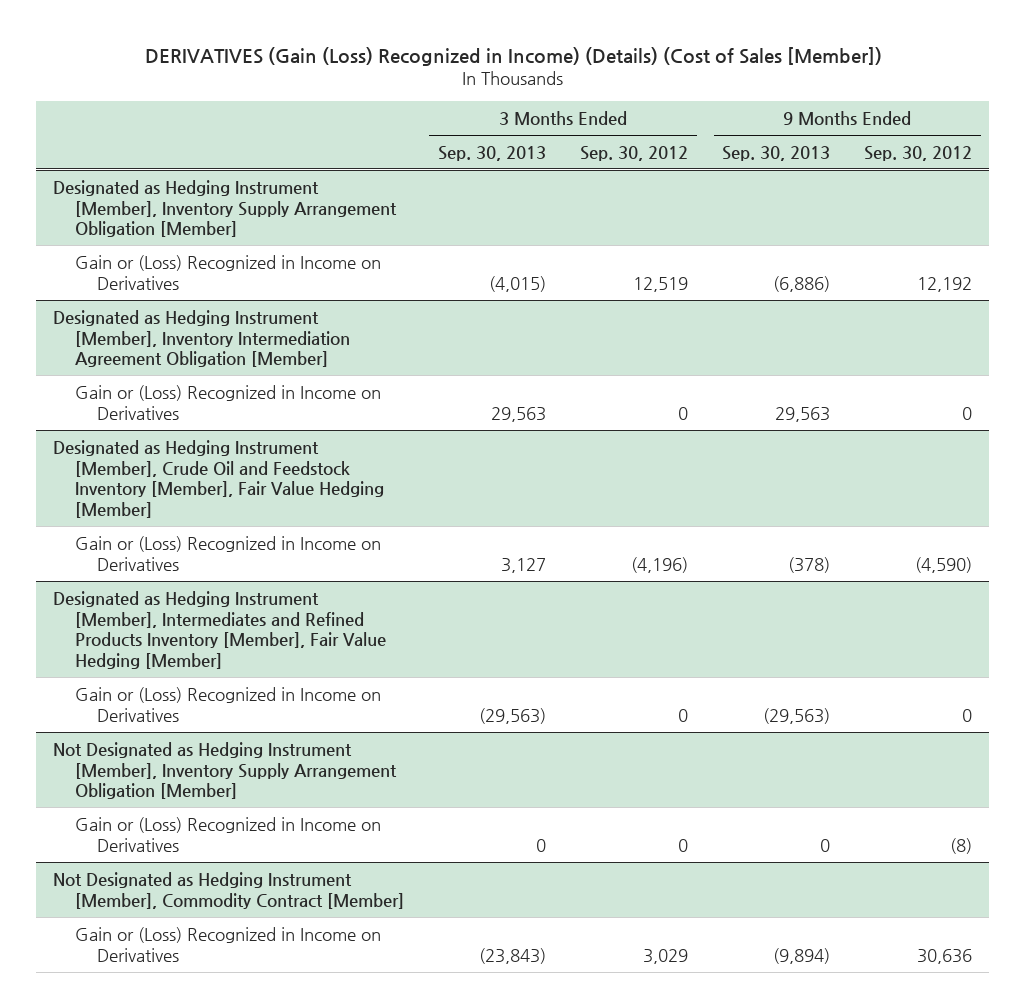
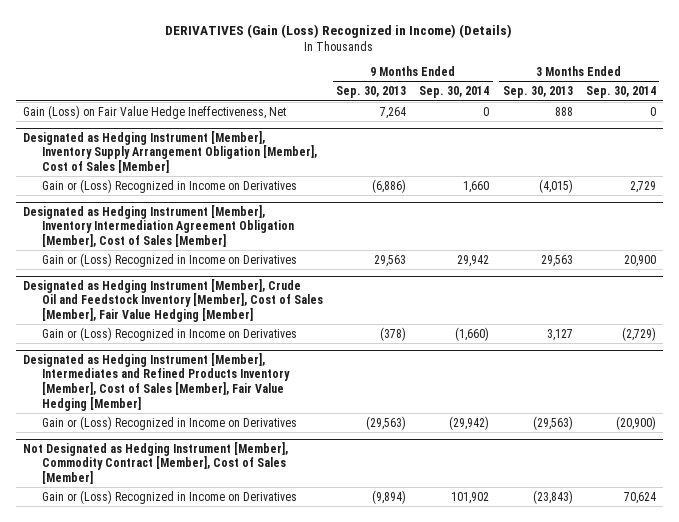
- DERIVATIVES (Gain (Loss) Recognized in Income) (Details) (Cost of Sales [Member])
+ DERIVATIVES (Gain (Loss) Recognized in Income) (Details)
- | 3 Months Ended Sep. 30, 2013 | 3 Months Ended Sep. 30, 2012 | 9 Months Ended Sep. 30, 2013 | 9 Months Ended Sep. 30, 2012
+ | 9 Months Ended Sep. 30, 2013 | 9 Months Ended Sep. 30, 2014 | 3 Months Ended Sep. 30, 2013 | 3 Months Ended Sep. 30, 2014
- Designated as Hedging Instrument [Member], Inventory Supply Arrangement Obligation [Member]
+ Gain (Loss) on Fair Value Hedge Ineffectiveness, Net | 7,264 | 0 | 888 | 0
+ Designated as Hedging Instrument [Member], Inventory Supply Arrangement Obligation [Member], Cost of Sales [Member]
- Designated as Hedging Instrument [Member], Inventory Intermediation Agreement Obligation [Member]
+ Designated as Hedging Instrument [Member], Inventory Intermediation Agreement Obligation [Member], Cost of Sales [Member]
- Designated as Hedging Instrument [Member], Crude Oil and Feedstock Inventory [Member], Fair Value Hedging [Member]
+ Designated as Hedging Instrument [Member], Crude Oil and Feedstock Inventory [Member], Cost of Sales [Member], Fair Value Hedging [Member]
- Designated as Hedging Instrument [Member], Intermediates and Refined Products Inventory [Member], Fair Value Hedging [Member]
+ Designated as Hedging Instrument [Member], Intermediates and Refined Products Inventory [Member], Cost of Sales [Member], Fair Value Hedging [Member]
- Not Designated as Hedging Instrument [Member], Inventory Supply Arrangement Obligation [Member]
- Gain or (Loss) Recognized in Income on Derivatives | 0 | 0 | 0 | (8)
- Not Designated as Hedging Instrument [Member], Commodity Contract [Member]
+ Not Designated as Hedging Instrument [Member], Commodity Contract [Member], Cost of Sales [Member]

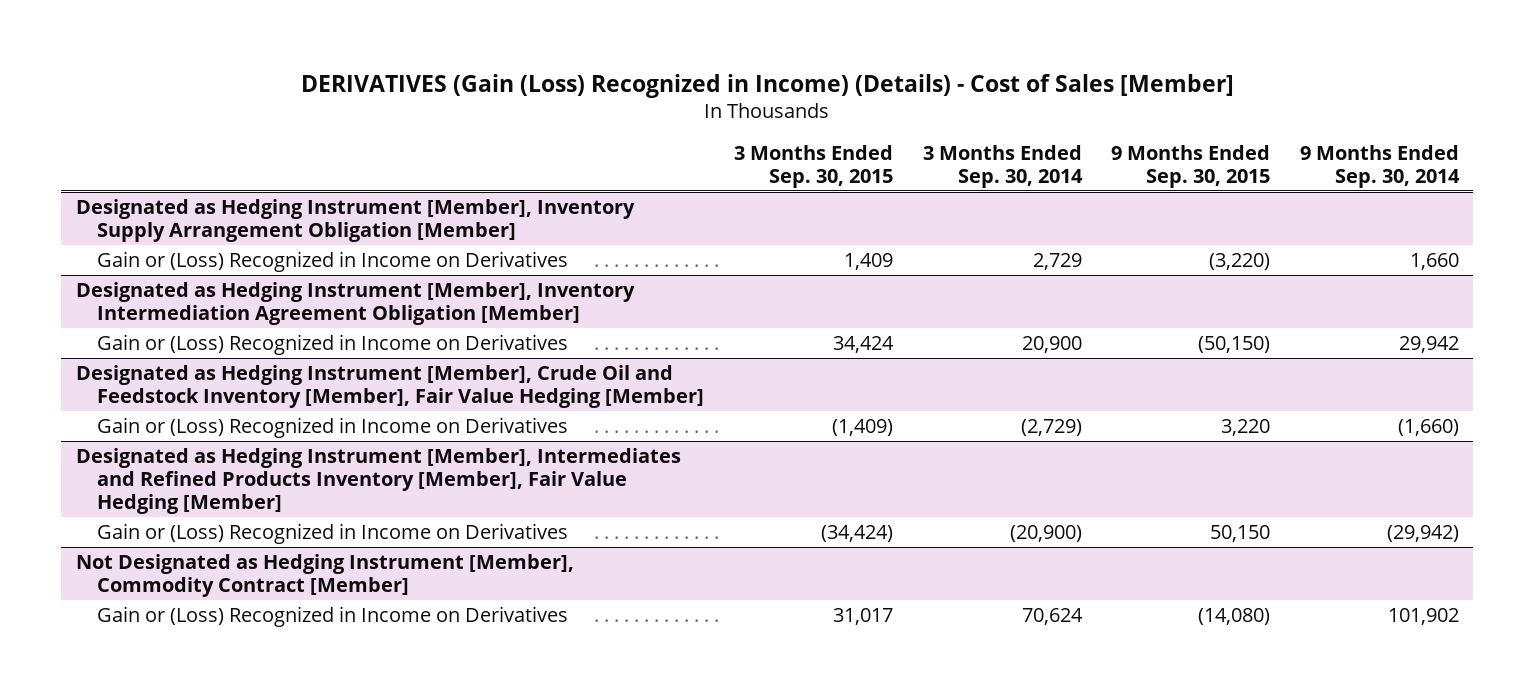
- DERIVATIVES (Gain (Loss) Recognized in Income) (Details)
+ DERIVATIVES (Gain (Loss) Recognized in Income) (Details) - Cost of Sales [Member]
- | 9 Months Ended Sep. 30, 2013 | 9 Months Ended Sep. 30, 2014 | 3 Months Ended Sep. 30, 2013 | 3 Months Ended Sep. 30, 2014
+ | 3 Months Ended Sep. 30, 2015 | 3 Months Ended Sep. 30, 2014 | 9 Months Ended Sep. 30, 2015 | 9 Months Ended Sep. 30, 2014
- Gain (Loss) on Fair Value Hedge Ineffectiveness, Net | 7,264 | 0 | 888 | 0
- Designated as Hedging Instrument [Member], Inventory Supply Arrangement Obligation [Member], Cost of Sales [Member]
+ Designated as Hedging Instrument [Member], Inventory Supply Arrangement Obligation [Member]
- Designated as Hedging Instrument [Member], Inventory Intermediation Agreement Obligation [Member], Cost of Sales [Member]
+ Designated as Hedging Instrument [Member], Inventory Intermediation Agreement Obligation [Member]
- Designated as Hedging Instrument [Member], Crude Oil and Feedstock Inventory [Member], Cost of Sales [Member], Fair Value Hedging [Member]
+ Designated as Hedging Instrument [Member], Crude Oil and Feedstock Inventory [Member], Fair Value Hedging [Member]
- Designated as Hedging Instrument [Member], Intermediates and Refined Products Inventory [Member], Cost of Sales [Member], Fair Value Hedging [Member]
+ Designated as Hedging Instrument [Member], Intermediates and Refined Products Inventory [Member], Fair Value Hedging [Member]
- Not Designated as Hedging Instrument [Member], Commodity Contract [Member], Cost of Sales [Member]
+ Not Designated as Hedging Instrument [Member], Commodity Contract [Member]

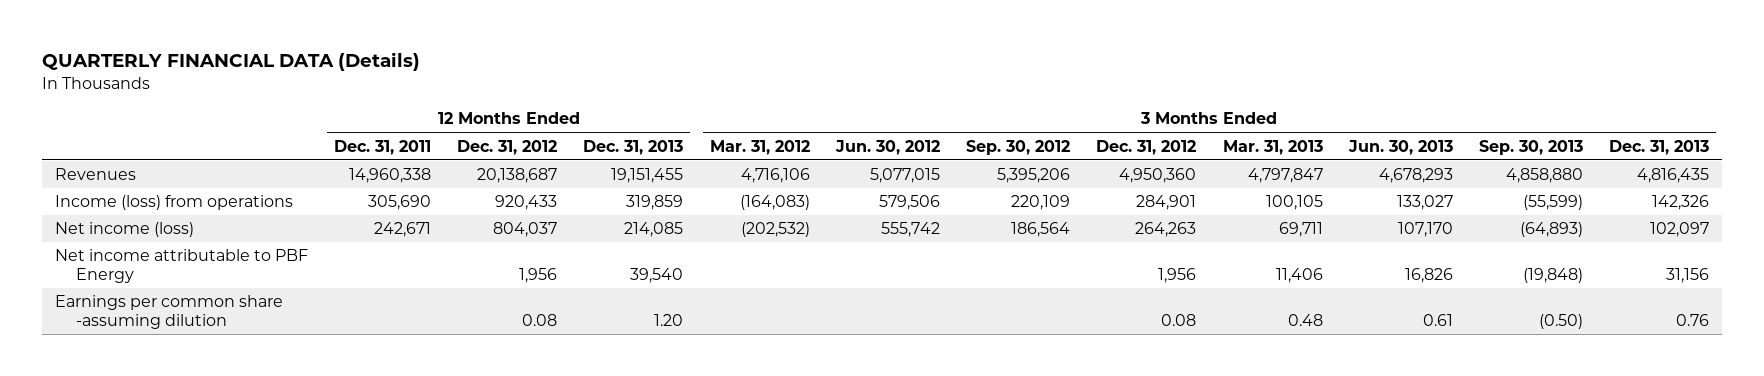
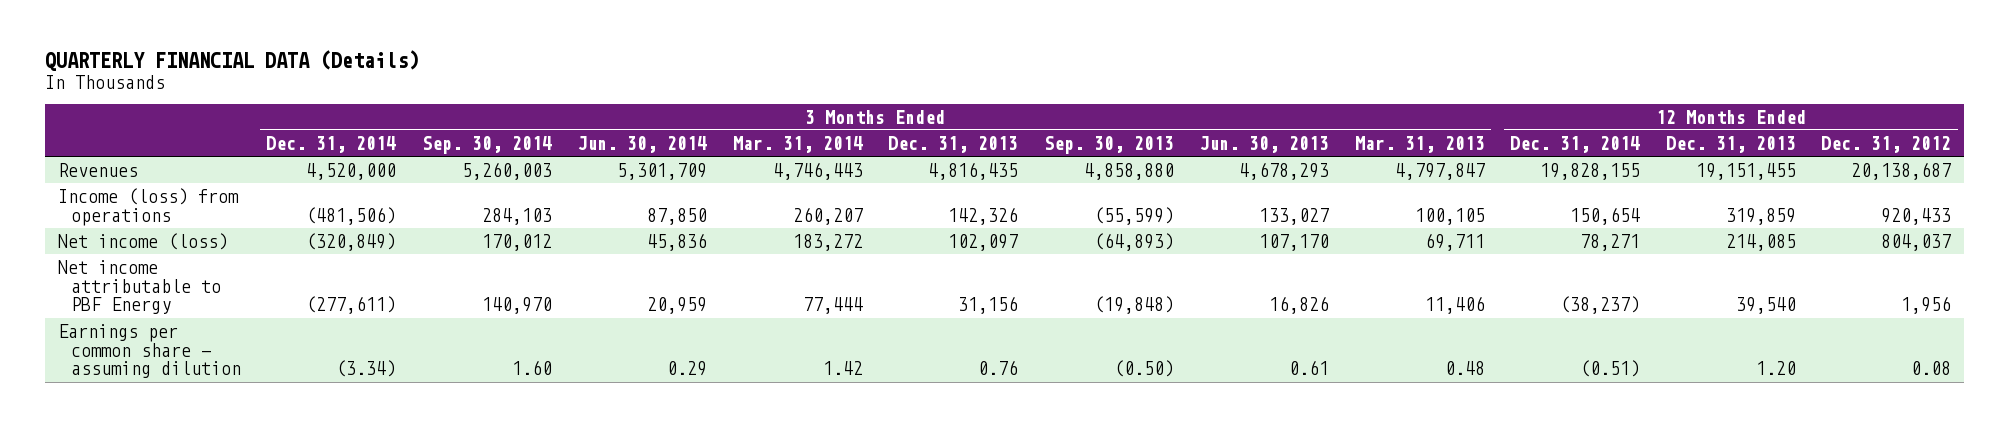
- | 12 Months Ended Dec. 31, 2011 | 12 Months Ended Dec. 31, 2012 | 12 Months Ended Dec. 31, 2013 | 3 Months Ended Mar. 31, 2012 | 3 Months Ended Jun. 30, 2012 | 3 Months Ended Sep. 30, 2012 | 3 Months Ended Dec. 31, 2012 | 3 Months Ended Mar. 31, 2013 | 3 Months Ended Jun. 30, 2013 | 3 Months Ended Sep. 30, 2013 | 3 Months Ended Dec. 31, 2013
+ | 3 Months Ended Dec. 31, 2014 | 3 Months Ended Sep. 30, 2014 | 3 Months Ended Jun. 30, 2014 | 3 Months Ended Mar. 31, 2014 | 3 Months Ended Dec. 31, 2013 | 3 Months Ended Sep. 30, 2013 | 3 Months Ended Jun. 30, 2013 | 3 Months Ended Mar. 31, 2013 | 12 Months Ended Dec. 31, 2014 | 12 Months Ended Dec. 31, 2013 | 12 Months Ended Dec. 31, 2012
- Earnings per common share -assuming dilution | | 0.08 | 1.20 | | | | 0.08 | 0.48 | 0.61 | (0.50) | 0.76
+ Earnings per common share - assuming dilution | (3.34) | 1.60 | 0.29 | 1.42 | 0.76 | (0.50) | 0.61 | 0.48 | (0.51) | 1.20 | 0.08

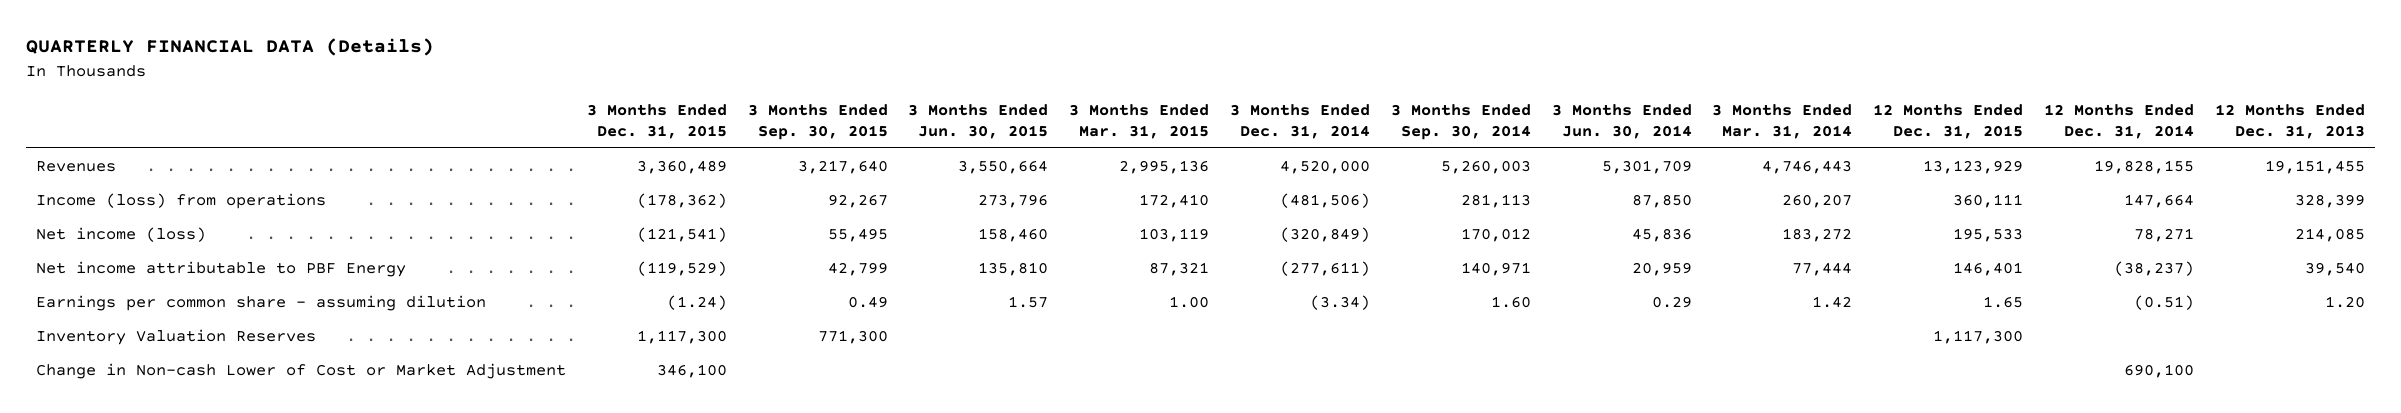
- | 3 Months Ended Dec. 31, 2014 | 3 Months Ended Sep. 30, 2014 | 3 Months Ended Jun. 30, 2014 | 3 Months Ended Mar. 31, 2014 | 3 Months Ended Dec. 31, 2013 | 3 Months Ended Sep. 30, 2013 | 3 Months Ended Jun. 30, 2013 | 3 Months Ended Mar. 31, 2013 | 12 Months Ended Dec. 31, 2014 | 12 Months Ended Dec. 31, 2013 | 12 Months Ended Dec. 31, 2012
+ | 3 Months Ended Dec. 31, 2015 | 3 Months Ended Sep. 30, 2015 | 3 Months Ended Jun. 30, 2015 | 3 Months Ended Mar. 31, 2015 | 3 Months Ended Dec. 31, 2014 | 3 Months Ended Sep. 30, 2014 | 3 Months Ended Jun. 30, 2014 | 3 Months Ended Mar. 31, 2014 | 12 Months Ended Dec. 31, 2015 | 12 Months Ended Dec. 31, 2014 | 12 Months Ended Dec. 31, 2013
- Income (loss) from operations | (481,506) | 284,103 | 87,850 | 260,207 | 142,326 | (55,599) | 133,027 | 100,105 | 150,654 | 319,859 | 920,433
+ Income (loss) from operations | (178,362) | 92,267 | 273,796 | 172,410 | (481,506) | 281,113 | 87,850 | 260,207 | 360,111 | 147,664 | 328,399
- Net income attributable to PBF Energy | (277,611) | 140,970 | 20,959 | 77,444 | 31,156 | (19,848) | 16,826 | 11,406 | (38,237) | 39,540 | 1,956
+ Net income attributable to PBF Energy | (119,529) | 42,799 | 135,810 | 87,321 | (277,611) | 140,971 | 20,959 | 77,444 | 146,401 | (38,237) | 39,540
+ Inventory Valuation Reserves | 1,117,300 | 771,300 | | | | | | | 1,117,300 | |
+ Change in Non-cash Lower of Cost or Market Adjustment | 346,100 | | | | | | | | | 690,100 |

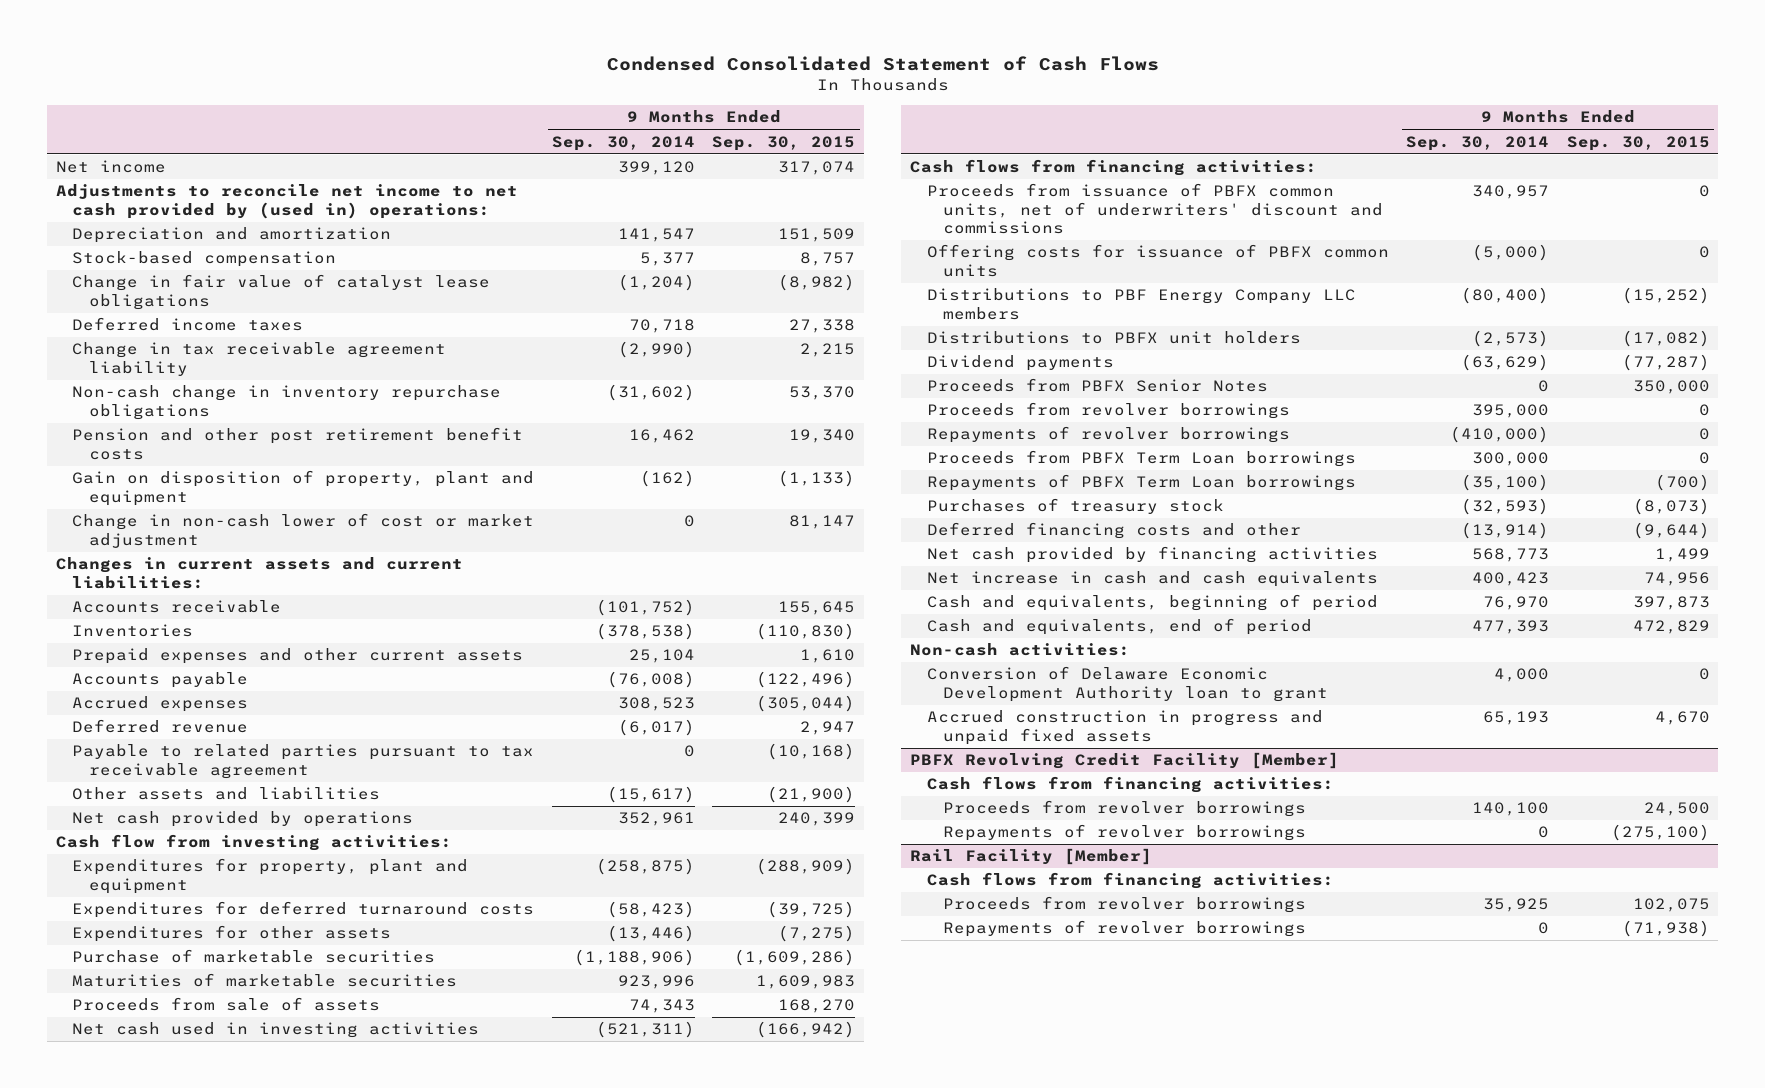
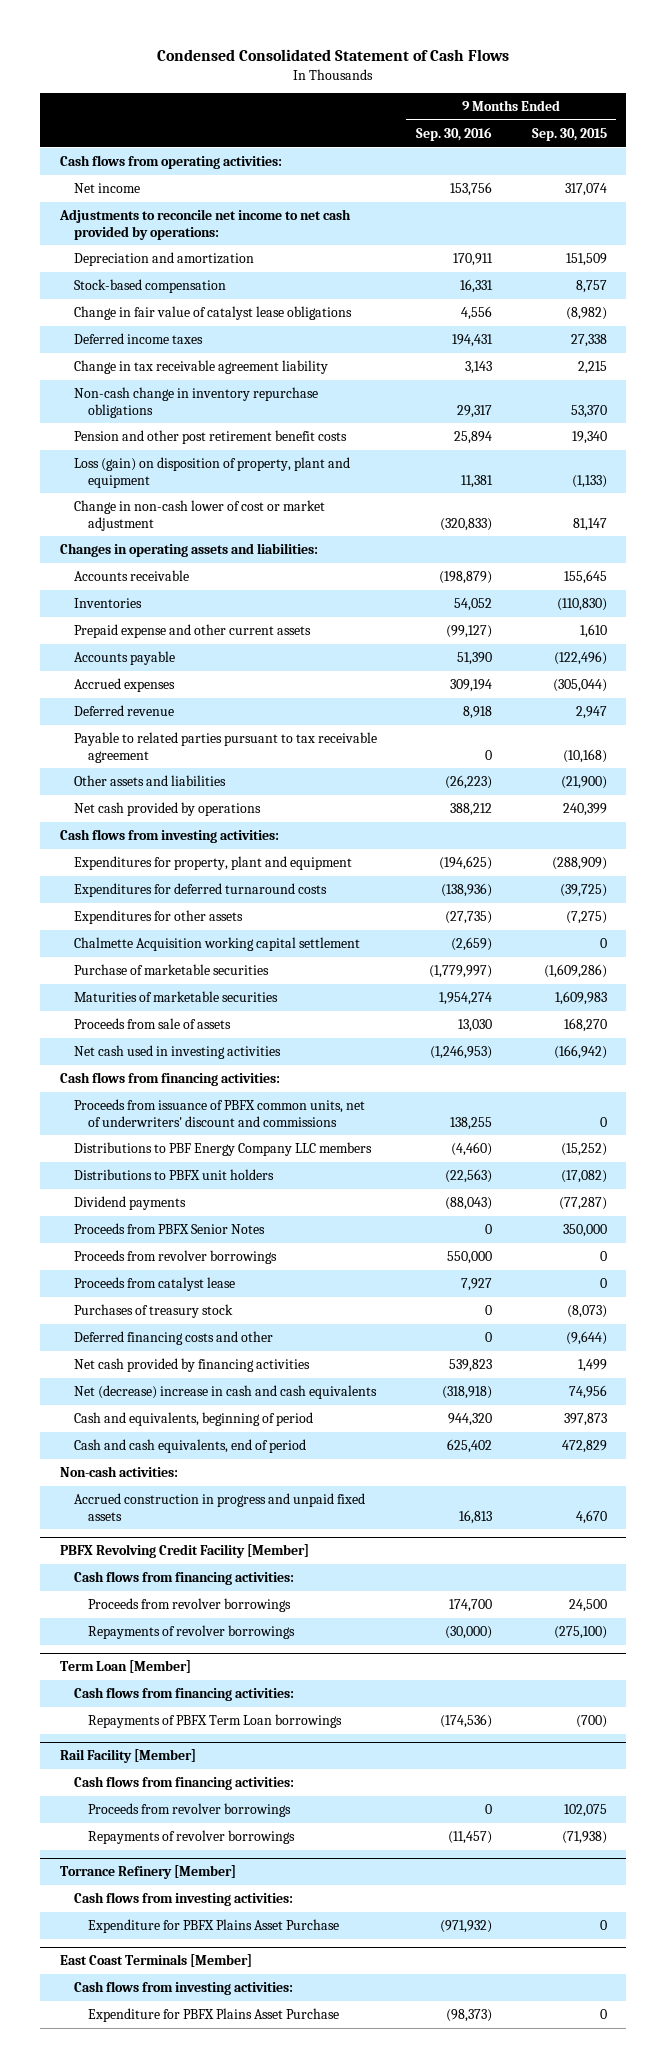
- | 9 Months Ended Sep. 30, 2014 | 9 Months Ended Sep. 30, 2015
+ | 9 Months Ended Sep. 30, 2016 | 9 Months Ended Sep. 30, 2015
+ Cash flows from operating activities:
- Adjustments to reconcile net income to net cash provided by (used in) operations:
+ Adjustments to reconcile net income to net cash provided by operations:
- Gain on disposition of property, plant and equipment | (162) | (1,133)
+ Loss (gain) on disposition of property, plant and equipment | 11,381 | (1,133)
- Changes in current assets and current liabilities:
+ Changes in operating assets and liabilities:
- Prepaid expenses and other current assets | 25,104 | 1,610
+ Prepaid expense and other current assets | (99,127) | 1,610
- Cash flow from investing activities:
+ Cash flows from investing activities:
+ Chalmette Acquisition working capital settlement | (2,659) | 0
- Offering costs for issuance of PBFX common units | (5,000) | 0
- Repayments of revolver borrowings | (410,000) | 0
- Proceeds from PBFX Term Loan borrowings | 300,000 | 0
- Repayments of PBFX Term Loan borrowings | (35,100) | (700)
+ Proceeds from catalyst lease | 7,927 | 0
- Net increase in cash and cash equivalents | 400,423 | 74,956
+ Net (decrease) increase in cash and cash equivalents | (318,918) | 74,956
- Cash and equivalents, end of period | 477,393 | 472,829
+ Cash and cash equivalents, end of period | 625,402 | 472,829
- Conversion of Delaware Economic Development Authority loan to grant | 4,000 | 0
+ Term Loan [Member]
+ Cash flows from financing activities:
+ Repayments of PBFX Term Loan borrowings | (174,536) | (700)
+ Torrance Refinery [Member]
+ Cash flows from investing activities:
+ Expenditure for PBFX Plains Asset Purchase | (971,932) | 0
+ East Coast Terminals [Member]
+ Cash flows from investing activities:
+ Expenditure for PBFX Plains Asset Purchase | (98,373) | 0

